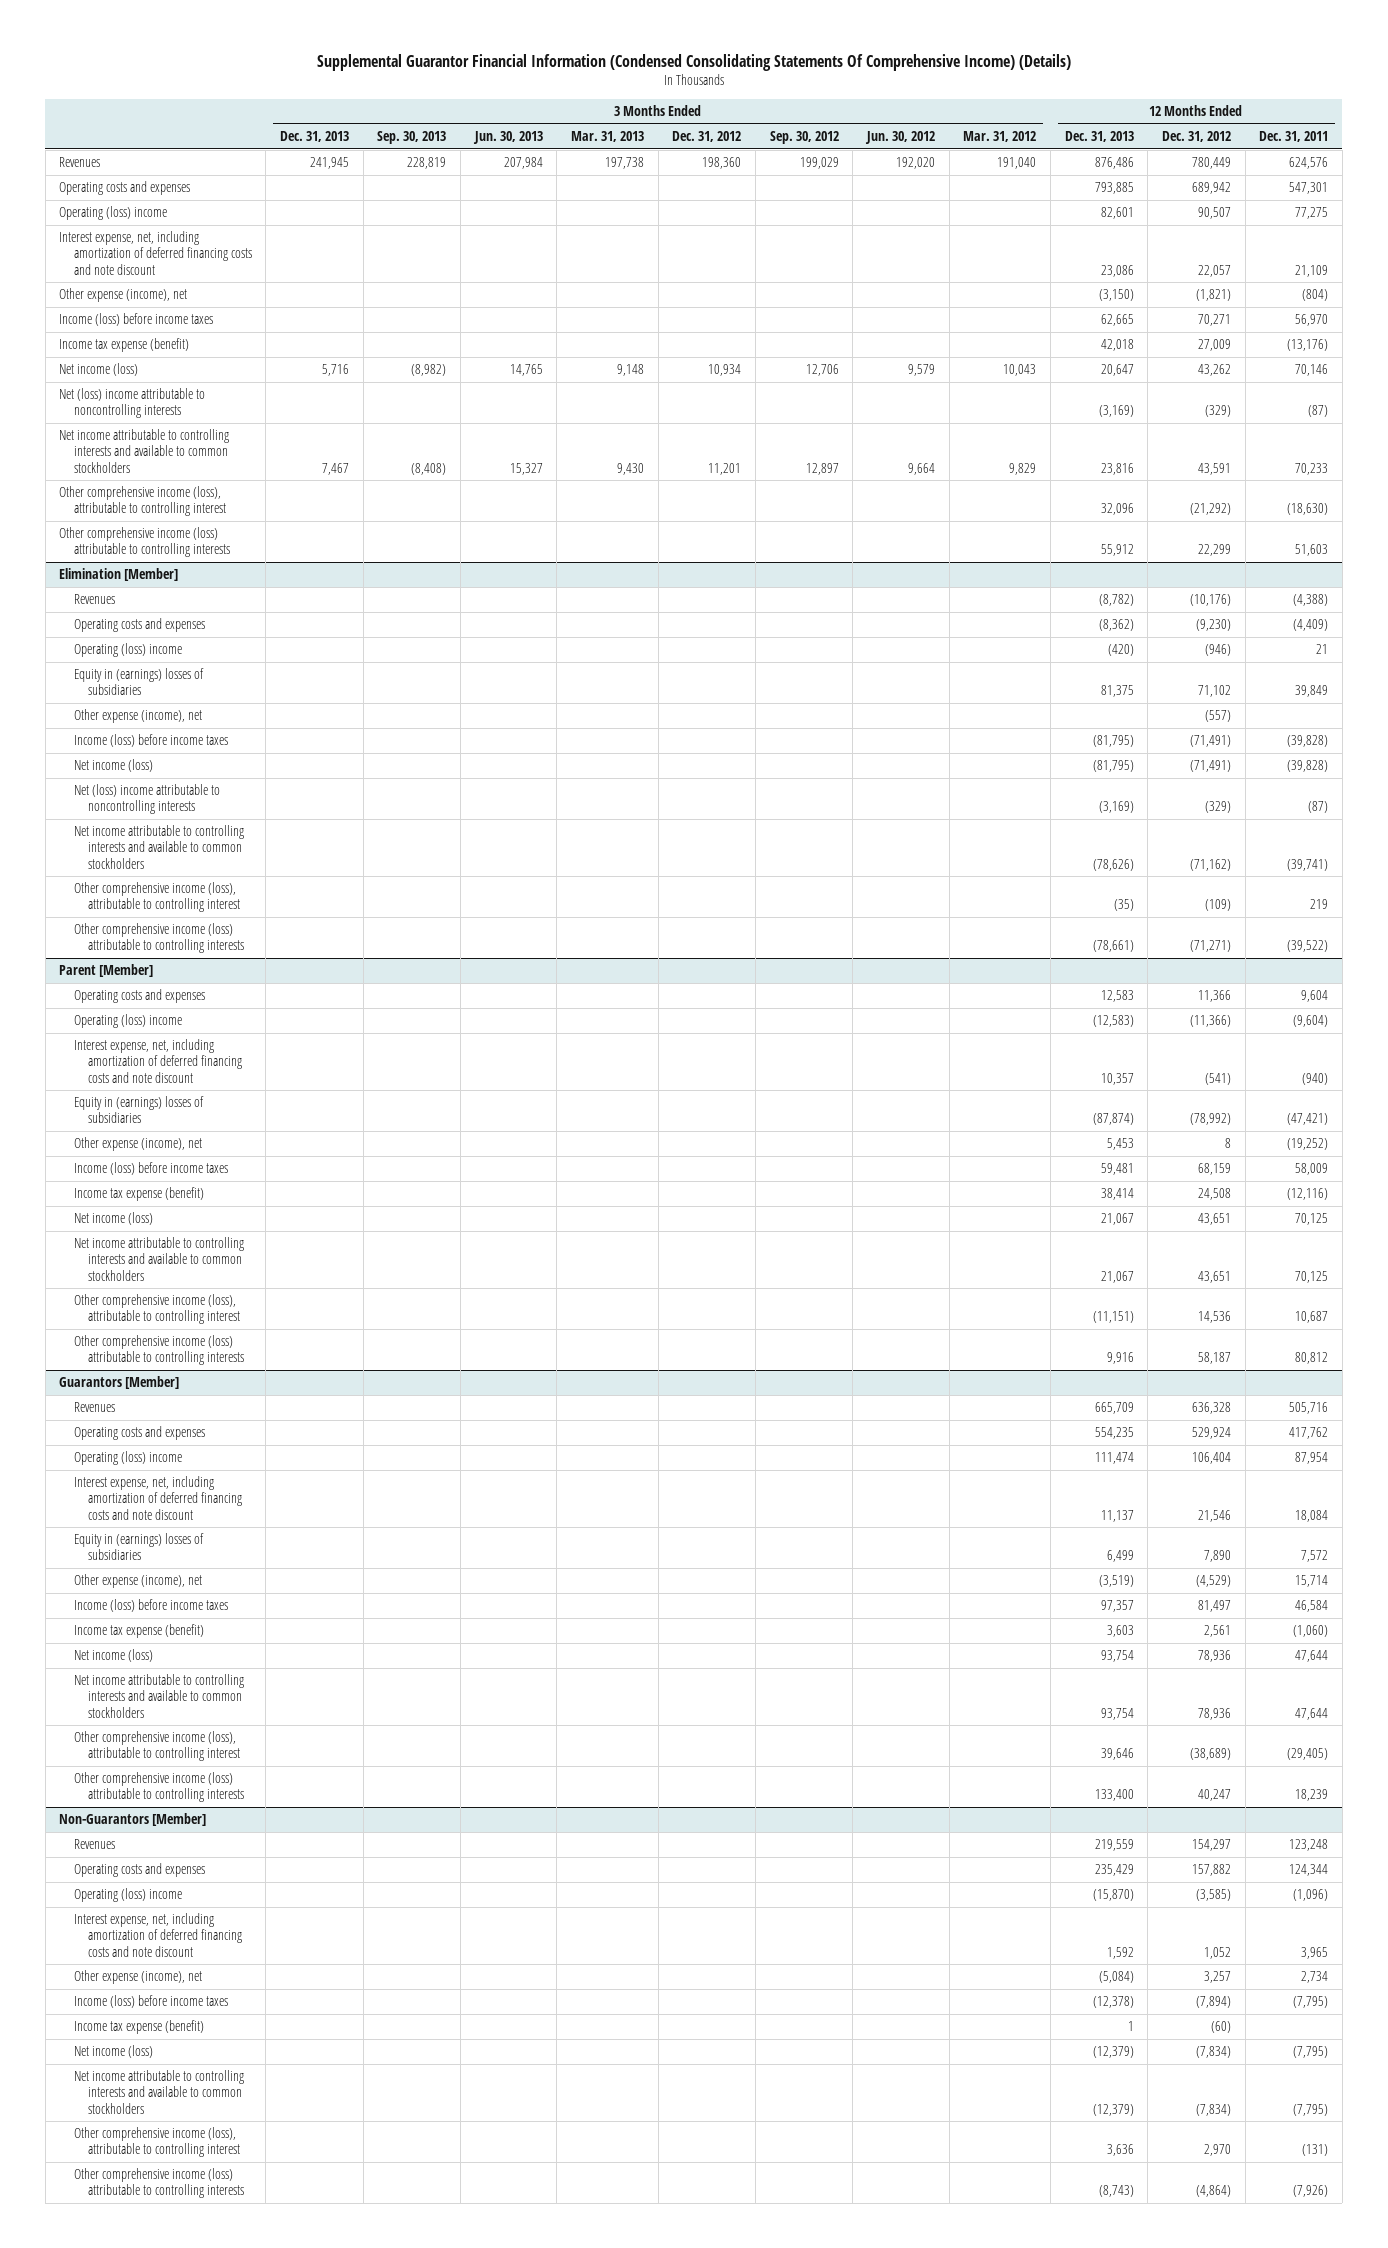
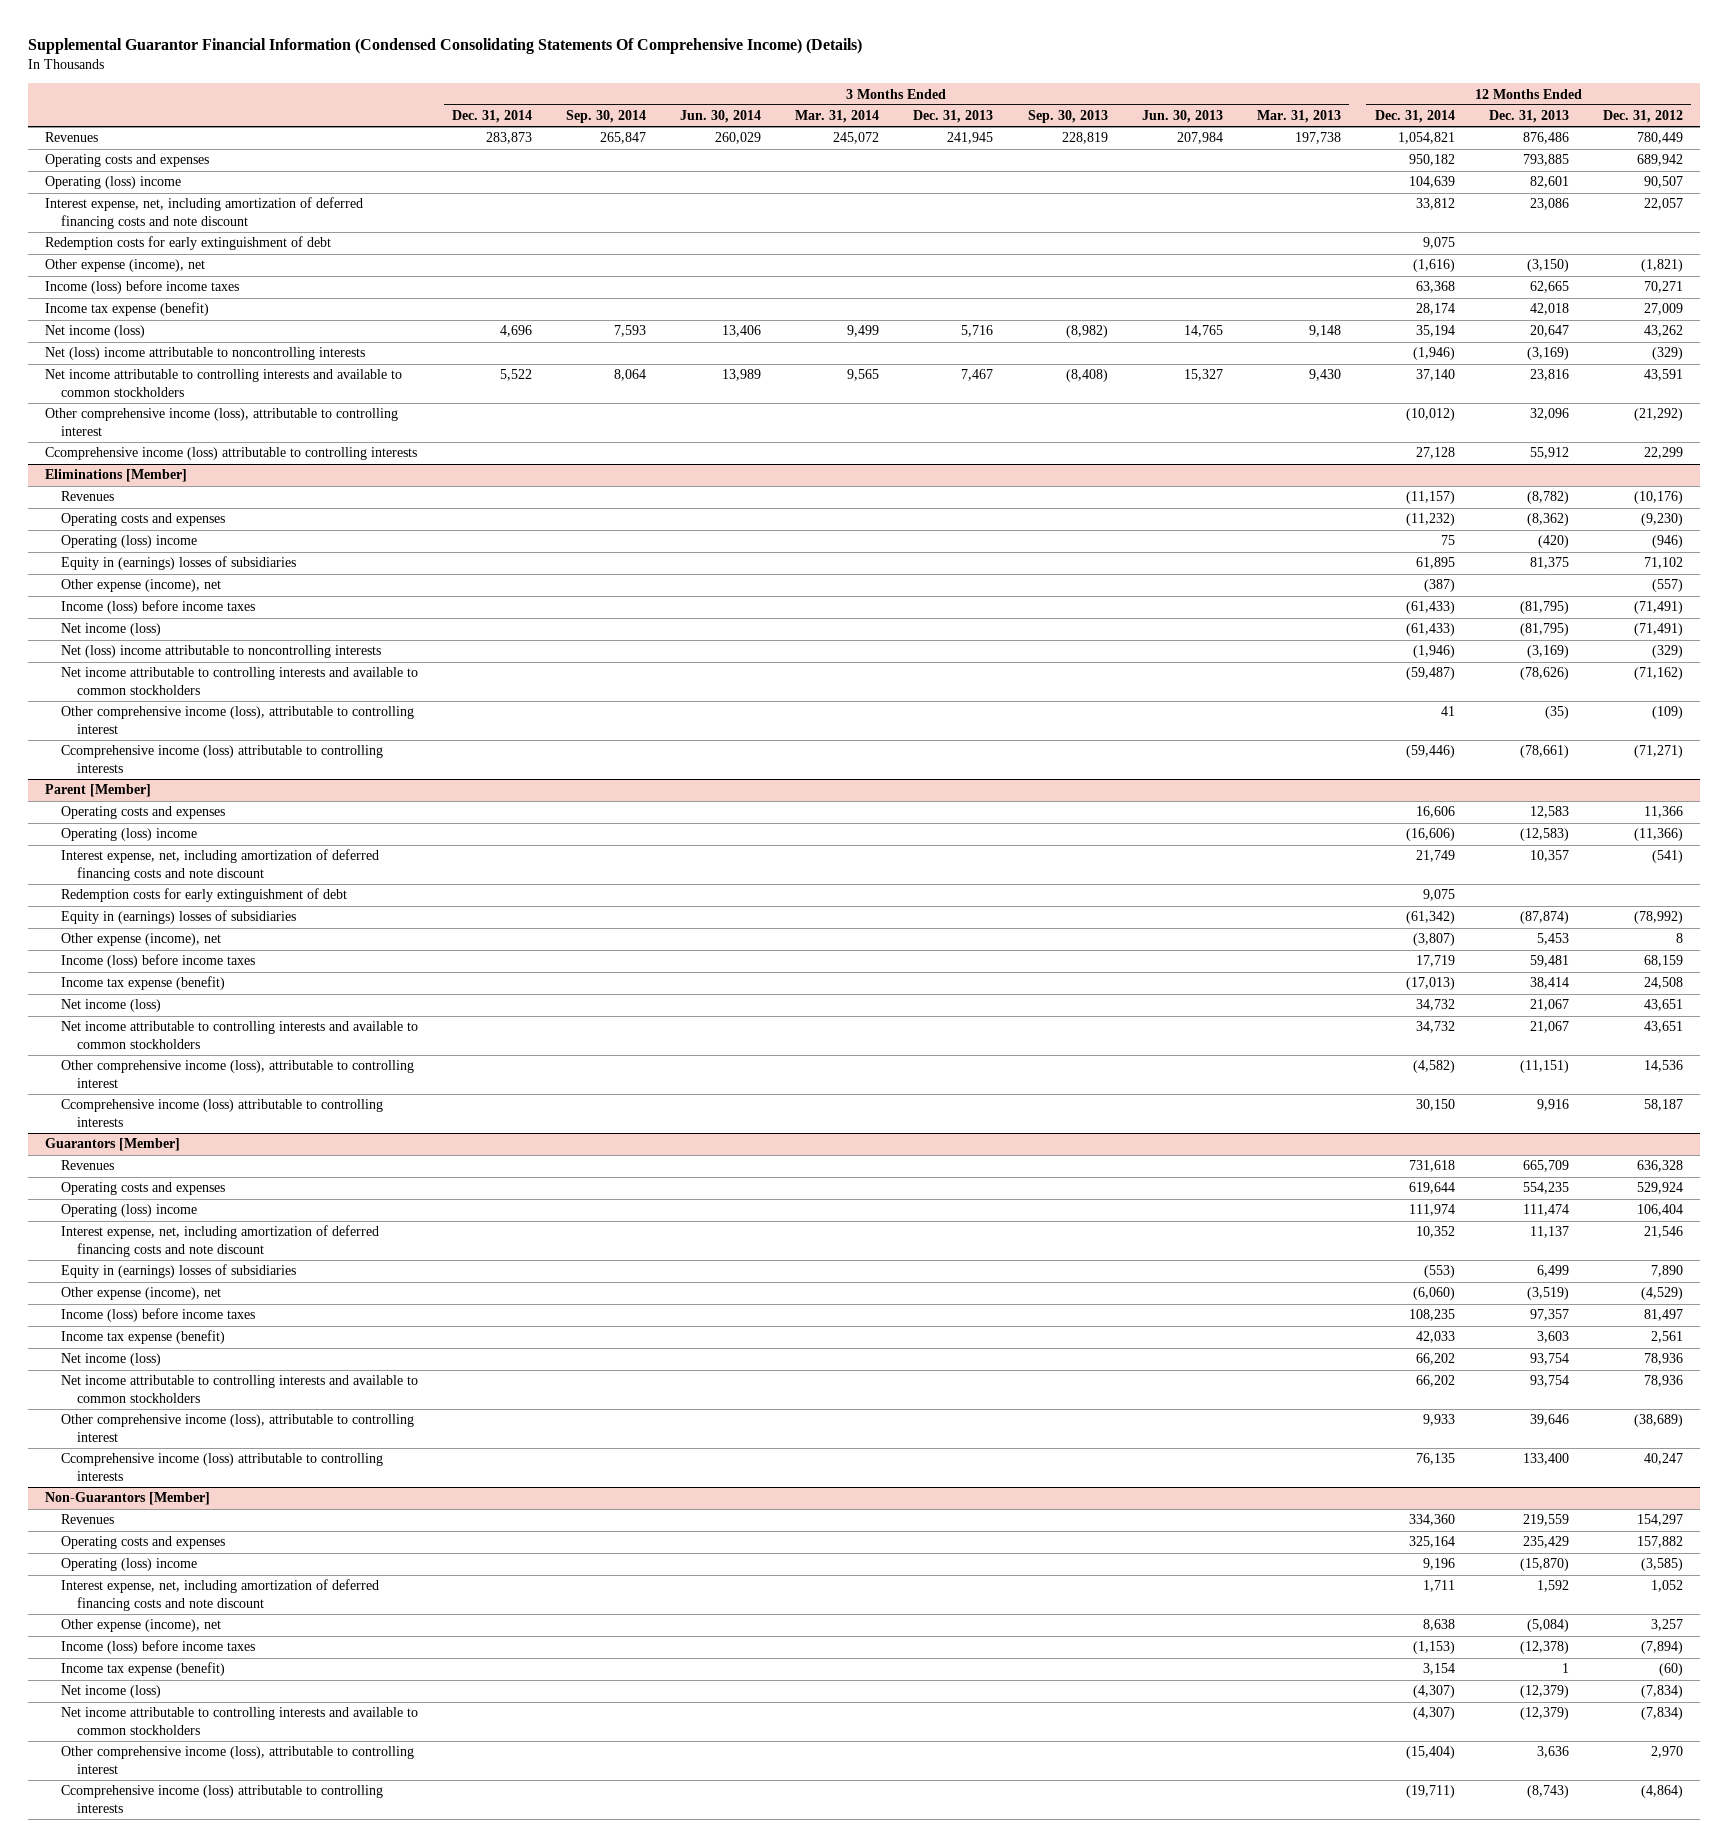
- | 3 Months Ended Dec. 31, 2013 | 3 Months Ended Sep. 30, 2013 | 3 Months Ended Jun. 30, 2013 | 3 Months Ended Mar. 31, 2013 | 3 Months Ended Dec. 31, 2012 | 3 Months Ended Sep. 30, 2012 | 3 Months Ended Jun. 30, 2012 | 3 Months Ended Mar. 31, 2012 | 12 Months Ended Dec. 31, 2013 | 12 Months Ended Dec. 31, 2012 | 12 Months Ended Dec. 31, 2011
+ | 3 Months Ended Dec. 31, 2014 | 3 Months Ended Sep. 30, 2014 | 3 Months Ended Jun. 30, 2014 | 3 Months Ended Mar. 31, 2014 | 3 Months Ended Dec. 31, 2013 | 3 Months Ended Sep. 30, 2013 | 3 Months Ended Jun. 30, 2013 | 3 Months Ended Mar. 31, 2013 | 12 Months Ended Dec. 31, 2014 | 12 Months Ended Dec. 31, 2013 | 12 Months Ended Dec. 31, 2012
+ Redemption costs for early extinguishment of debt | | | | | | | | | 9,075 | |
- Other comprehensive income (loss) attributable to controlling interests | | | | | | | | | 55,912 | 22,299 | 51,603
- Elimination [Member]
+ Ccomprehensive income (loss) attributable to controlling interests | | | | | | | | | 27,128 | 55,912 | 22,299
+ Eliminations [Member]
- Other comprehensive income (loss) attributable to controlling interests | | | | | | | | | (78,661) | (71,271) | (39,522)
+ Ccomprehensive income (loss) attributable to controlling interests | | | | | | | | | (59,446) | (78,661) | (71,271)
@ Parent [Member]
+ Redemption costs for early extinguishment of debt | | | | | | | | | 9,075 | |
- Other comprehensive income (loss) attributable to controlling interests | | | | | | | | | 9,916 | 58,187 | 80,812
+ Ccomprehensive income (loss) attributable to controlling interests | | | | | | | | | 30,150 | 9,916 | 58,187
@ Guarantors [Member]
- Other comprehensive income (loss) attributable to controlling interests | | | | | | | | | 133,400 | 40,247 | 18,239
+ Ccomprehensive income (loss) attributable to controlling interests | | | | | | | | | 76,135 | 133,400 | 40,247
@ Non-Guarantors [Member]
- Other comprehensive income (loss) attributable to controlling interests | | | | | | | | | (8,743) | (4,864) | (7,926)
+ Ccomprehensive income (loss) attributable to controlling interests | | | | | | | | | (19,711) | (8,743) | (4,864)

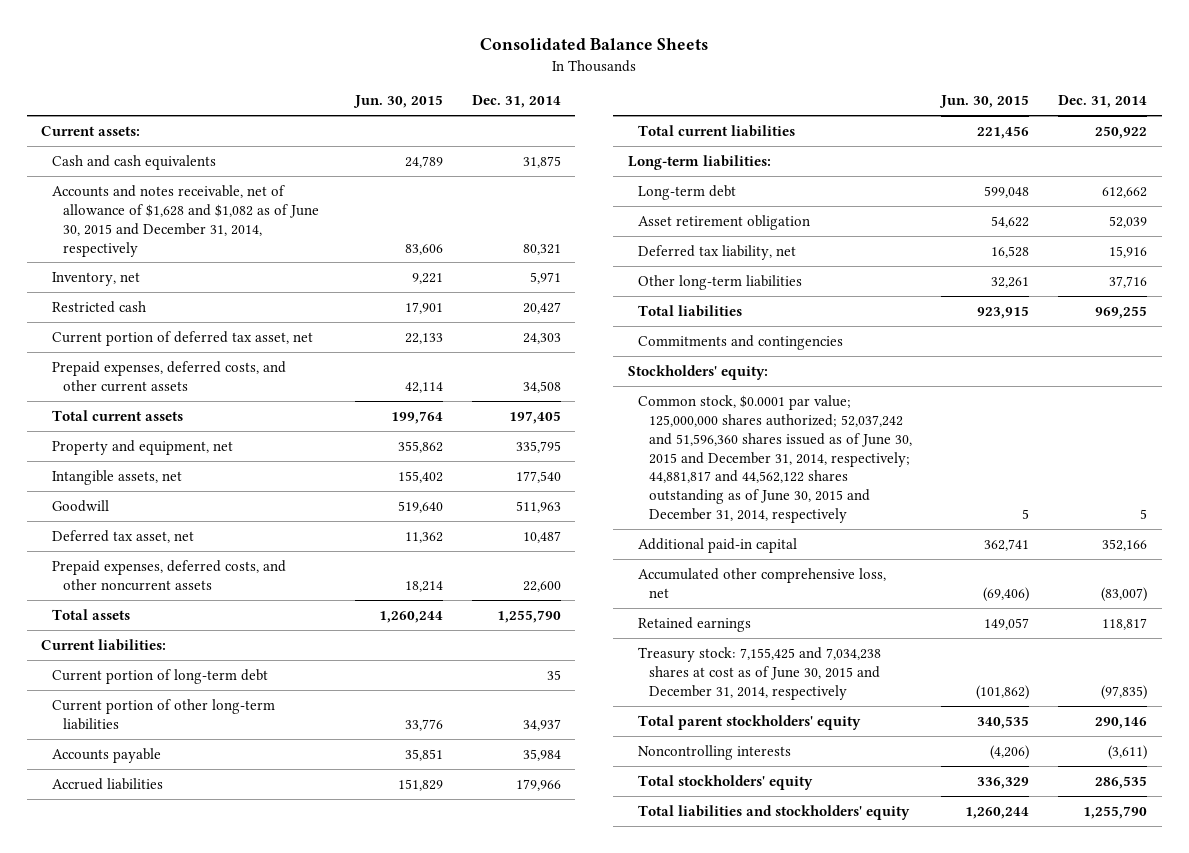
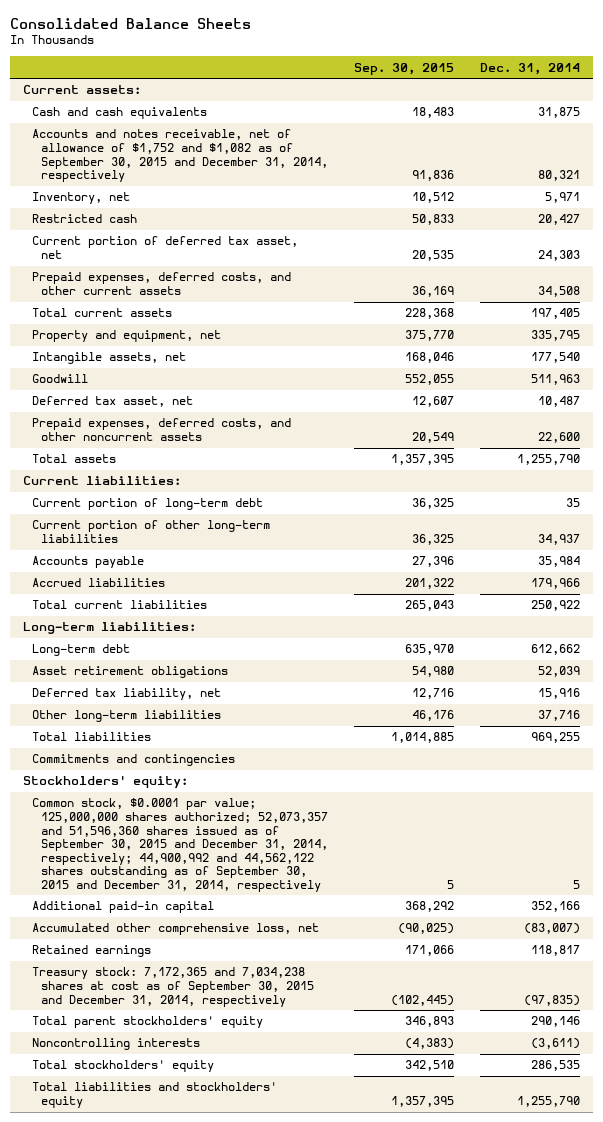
- | Jun. 30, 2015 | Dec. 31, 2014
+ | Sep. 30, 2015 | Dec. 31, 2014
- Accounts and notes receivable, net of allowance of $1,628 and $1,082 as of June 30, 2015 and December 31, 2014, respectively | 83,606 | 80,321
+ Accounts and notes receivable, net of allowance of $1,752 and $1,082 as of September 30, 2015 and December 31, 2014, respectively | 91,836 | 80,321
- Asset retirement obligation | 54,622 | 52,039
+ Asset retirement obligations | 54,980 | 52,039
- Common stock, $0.0001 par value; 125,000,000 shares authorized; 52,037,242 and 51,596,360 shares issued as of June 30, 2015 and December 31, 2014, respectively; 44,881,817 and 44,562,122 shares outstanding as of June 30, 2015 and December 31, 2014, respectively | 5 | 5
+ Common stock, $0.0001 par value; 125,000,000 shares authorized; 52,073,357 and 51,596,360 shares issued as of September 30, 2015 and December 31, 2014, respectively; 44,900,992 and 44,562,122 shares outstanding as of September 30, 2015 and December 31, 2014, respectively | 5 | 5
- Treasury stock: 7,155,425 and 7,034,238 shares at cost as of June 30, 2015 and December 31, 2014, respectively | (101,862) | (97,835)
+ Treasury stock: 7,172,365 and 7,034,238 shares at cost as of September 30, 2015 and December 31, 2014, respectively | (102,445) | (97,835)

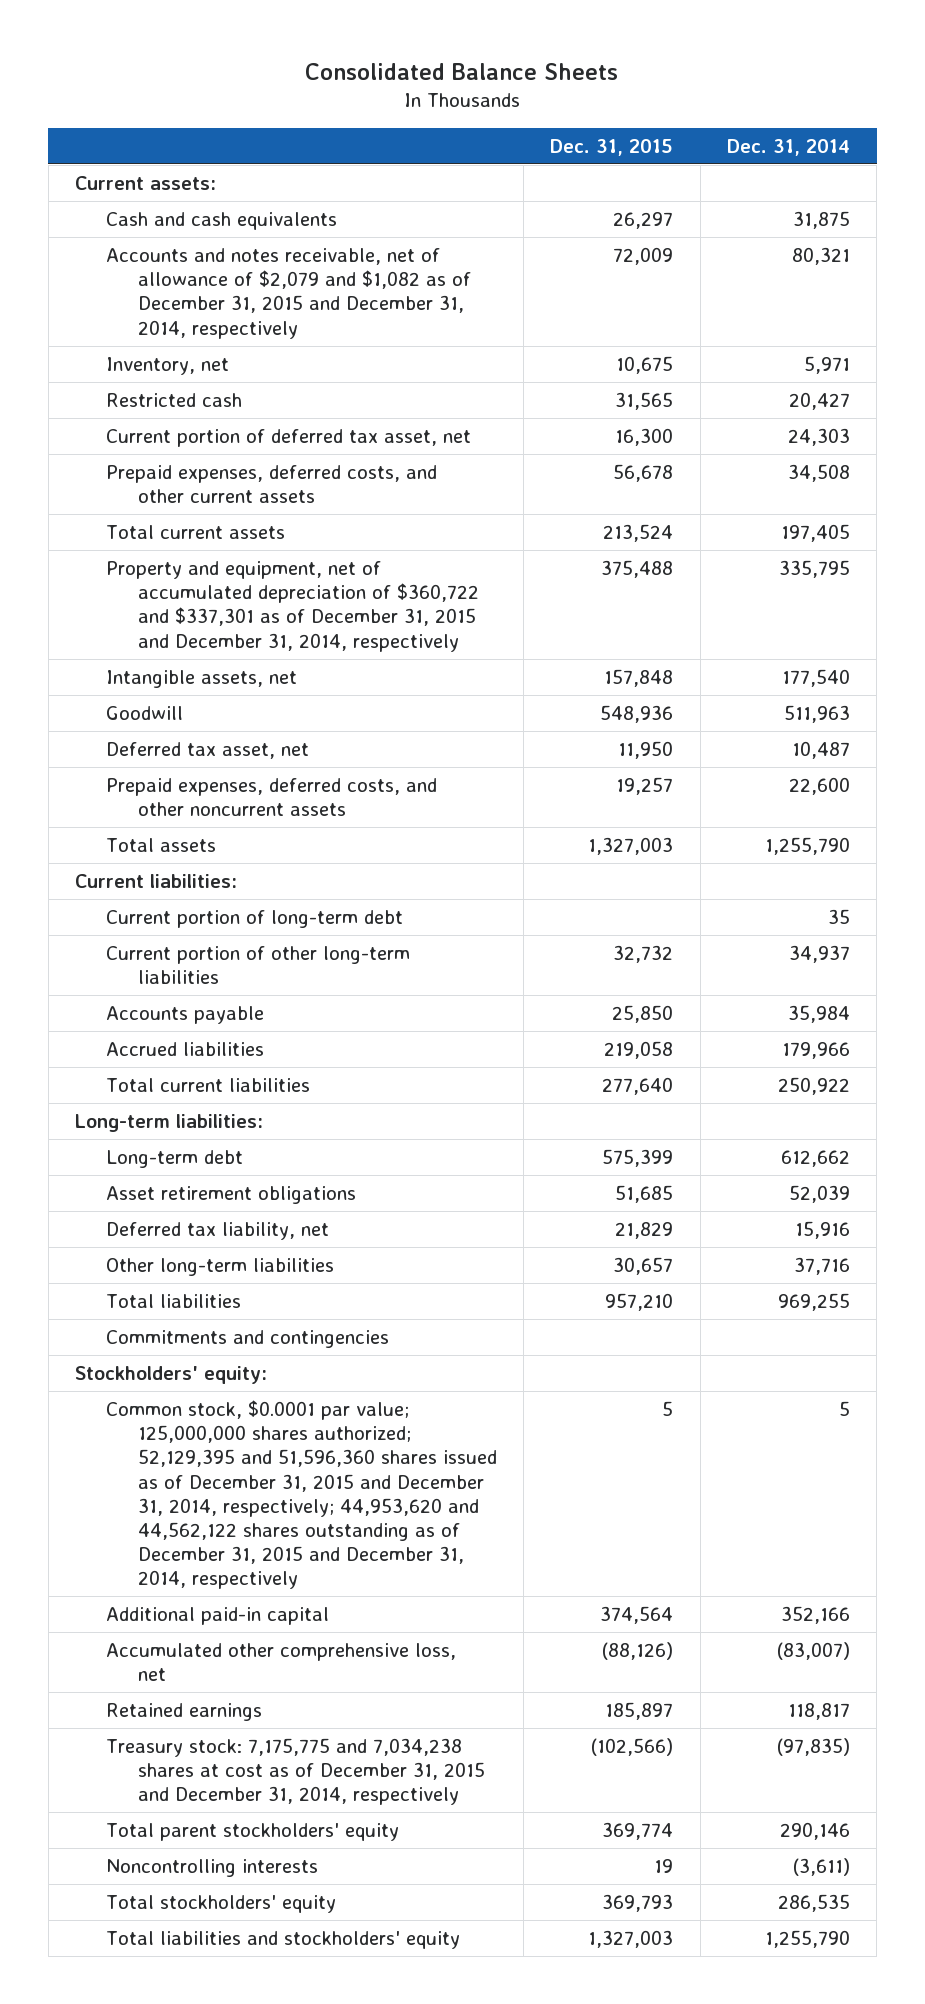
- | Sep. 30, 2015 | Dec. 31, 2014
+ | Dec. 31, 2015 | Dec. 31, 2014
- Accounts and notes receivable, net of allowance of $1,752 and $1,082 as of September 30, 2015 and December 31, 2014, respectively | 91,836 | 80,321
+ Accounts and notes receivable, net of allowance of $2,079 and $1,082 as of December 31, 2015 and December 31, 2014, respectively | 72,009 | 80,321
- Property and equipment, net | 375,770 | 335,795
+ Property and equipment, net of accumulated depreciation of $360,722 and $337,301 as of December 31, 2015 and December 31, 2014, respectively | 375,488 | 335,795
- Common stock, $0.0001 par value; 125,000,000 shares authorized; 52,073,357 and 51,596,360 shares issued as of September 30, 2015 and December 31, 2014, respectively; 44,900,992 and 44,562,122 shares outstanding as of September 30, 2015 and December 31, 2014, respectively | 5 | 5
+ Common stock, $0.0001 par value; 125,000,000 shares authorized; 52,129,395 and 51,596,360 shares issued as of December 31, 2015 and December 31, 2014, respectively; 44,953,620 and 44,562,122 shares outstanding as of December 31, 2015 and December 31, 2014, respectively | 5 | 5
- Treasury stock: 7,172,365 and 7,034,238 shares at cost as of September 30, 2015 and December 31, 2014, respectively | (102,445) | (97,835)
+ Treasury stock: 7,175,775 and 7,034,238 shares at cost as of December 31, 2015 and December 31, 2014, respectively | (102,566) | (97,835)

